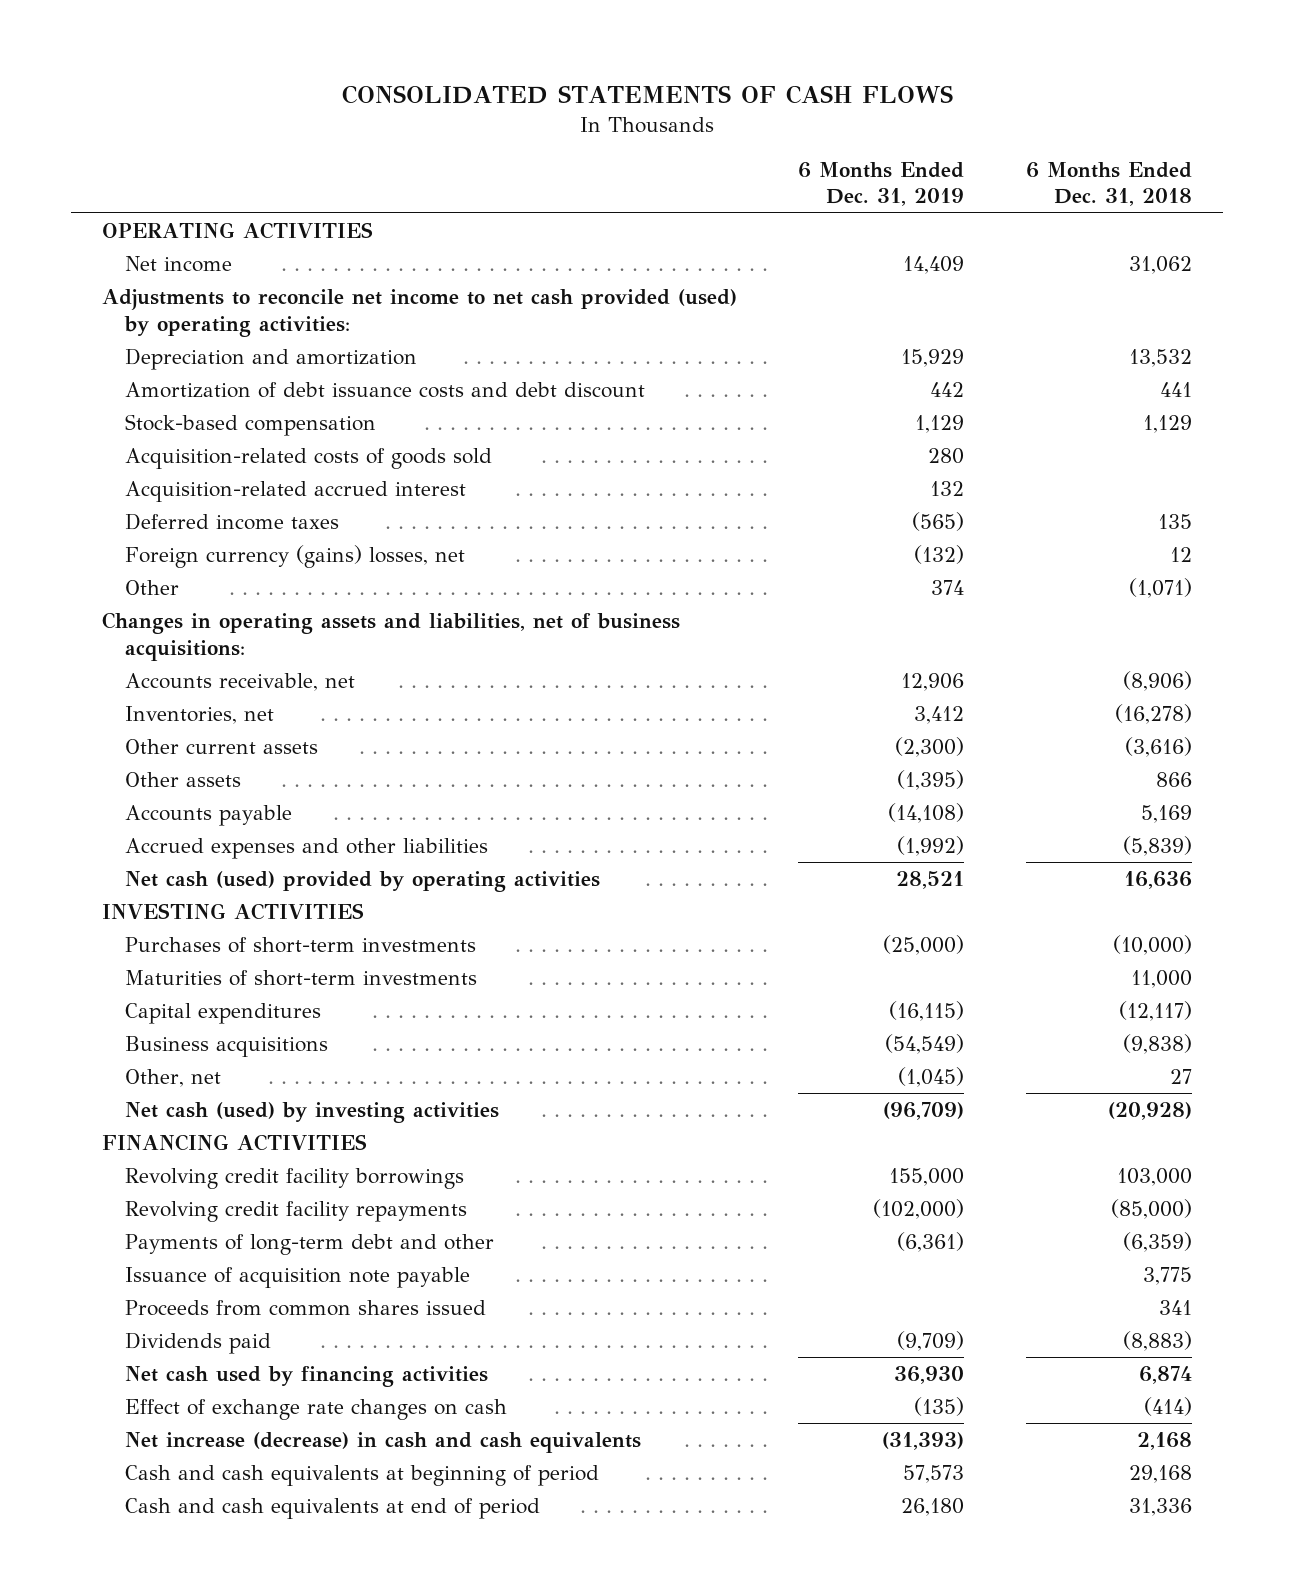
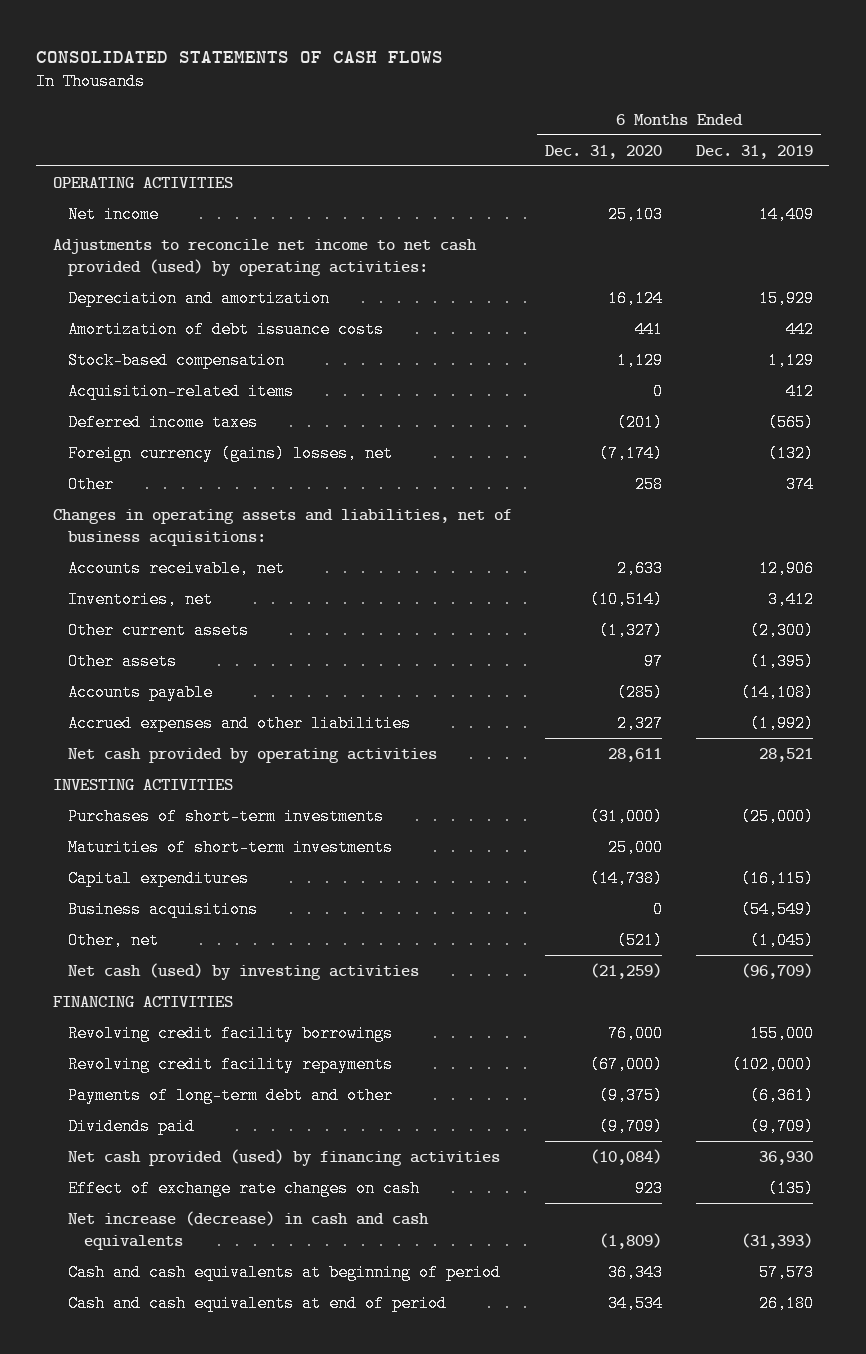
- | 6 Months Ended Dec. 31, 2019 | 6 Months Ended Dec. 31, 2018
+ | 6 Months Ended Dec. 31, 2020 | 6 Months Ended Dec. 31, 2019
- Amortization of debt issuance costs and debt discount | 442 | 441
+ Amortization of debt issuance costs | 441 | 442
- Acquisition-related costs of goods sold | 280 |
- Acquisition-related accrued interest | 132 |
+ Acquisition-related items | 0 | 412
- Net cash (used) provided by operating activities | 28,521 | 16,636
+ Net cash provided by operating activities | 28,611 | 28,521
- Issuance of acquisition note payable | | 3,775
- Proceeds from common shares issued | | 341
- Net cash used by financing activities | 36,930 | 6,874
+ Net cash provided (used) by financing activities | (10,084) | 36,930

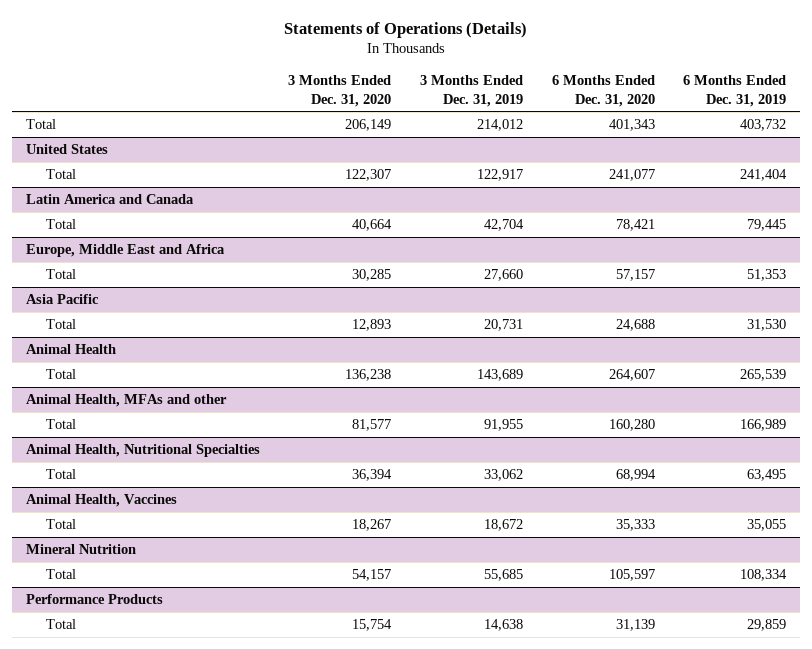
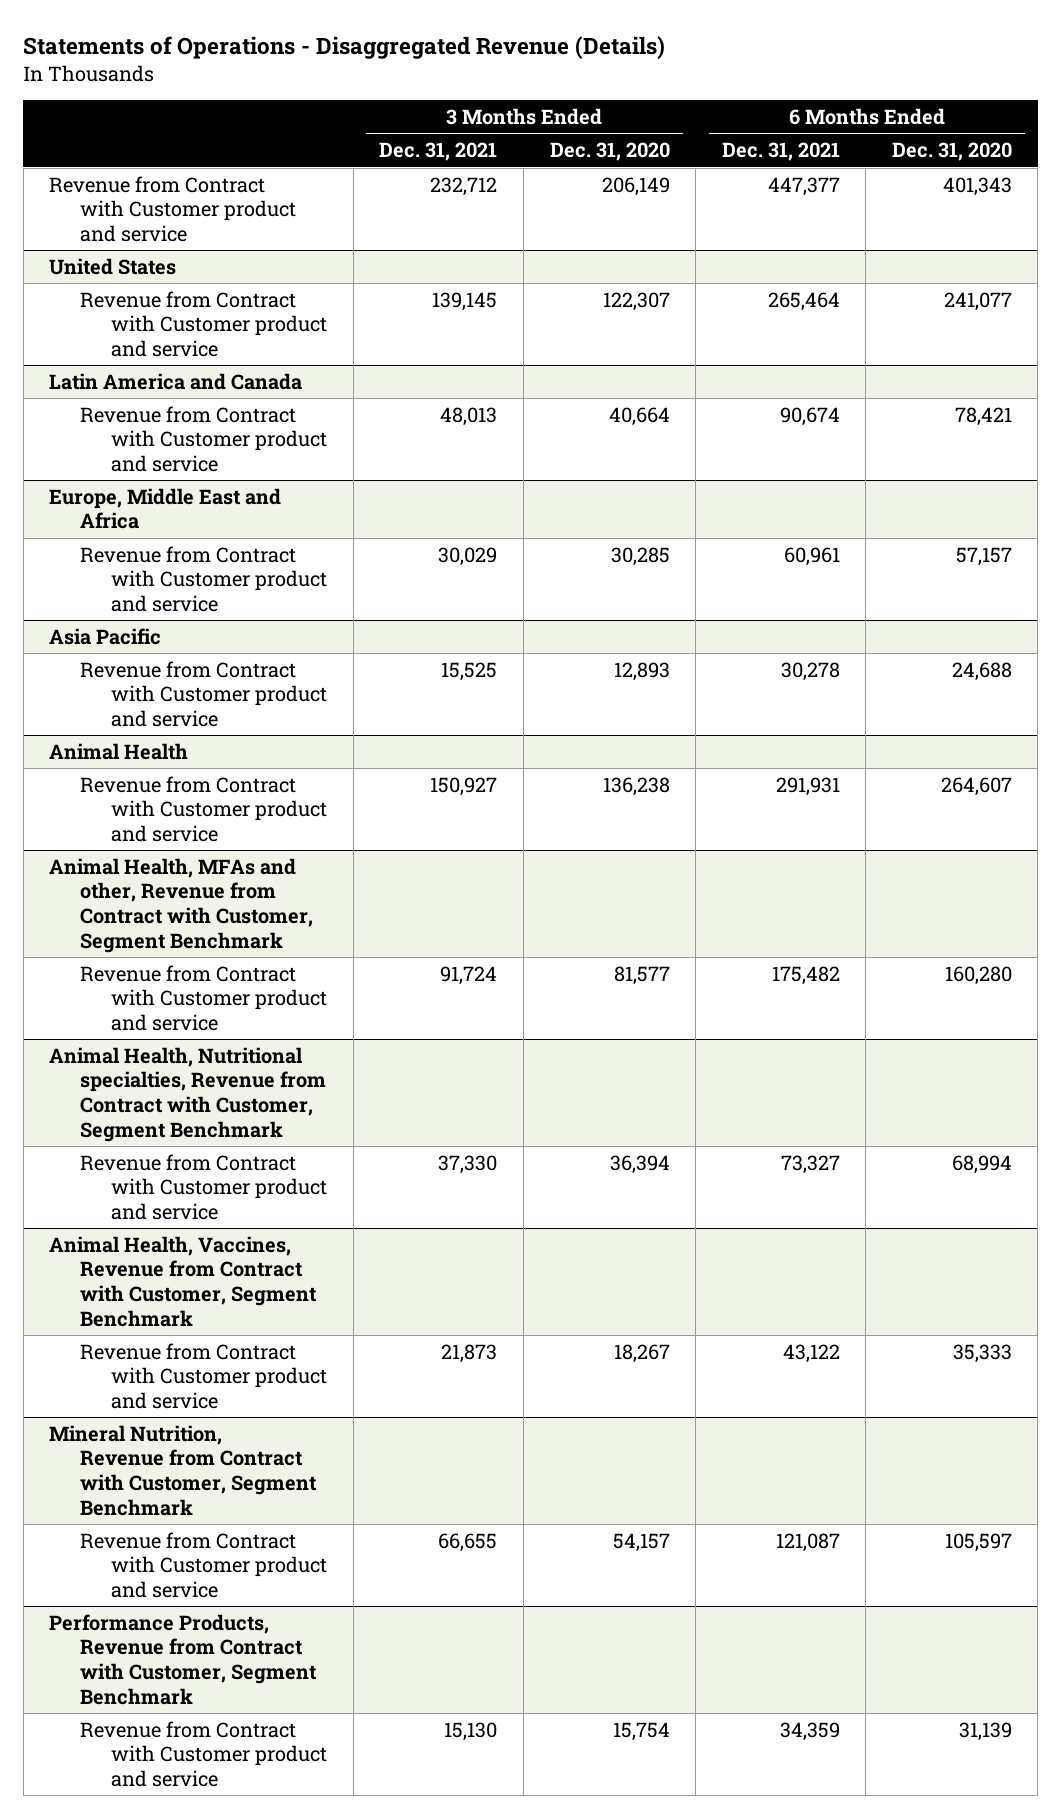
- Statements of Operations (Details)
+ Statements of Operations - Disaggregated Revenue (Details)
- | 3 Months Ended Dec. 31, 2020 | 3 Months Ended Dec. 31, 2019 | 6 Months Ended Dec. 31, 2020 | 6 Months Ended Dec. 31, 2019
+ | 3 Months Ended Dec. 31, 2021 | 3 Months Ended Dec. 31, 2020 | 6 Months Ended Dec. 31, 2021 | 6 Months Ended Dec. 31, 2020
- Total | 206,149 | 214,012 | 401,343 | 403,732
+ Revenue from Contract with Customer product and service | 232,712 | 206,149 | 447,377 | 401,343
@ United States
- Total | 122,307 | 122,917 | 241,077 | 241,404
+ Revenue from Contract with Customer product and service | 139,145 | 122,307 | 265,464 | 241,077
@ Latin America and Canada
- Total | 40,664 | 42,704 | 78,421 | 79,445
+ Revenue from Contract with Customer product and service | 48,013 | 40,664 | 90,674 | 78,421
@ Europe, Middle East and Africa
- Total | 30,285 | 27,660 | 57,157 | 51,353
+ Revenue from Contract with Customer product and service | 30,029 | 30,285 | 60,961 | 57,157
@ Asia Pacific
- Total | 12,893 | 20,731 | 24,688 | 31,530
+ Revenue from Contract with Customer product and service | 15,525 | 12,893 | 30,278 | 24,688
@ Animal Health
- Total | 136,238 | 143,689 | 264,607 | 265,539
- Animal Health, MFAs and other
- Total | 81,577 | 91,955 | 160,280 | 166,989
- Animal Health, Nutritional Specialties
- Total | 36,394 | 33,062 | 68,994 | 63,495
- Animal Health, Vaccines
- Total | 18,267 | 18,672 | 35,333 | 35,055
- Mineral Nutrition
- Total | 54,157 | 55,685 | 105,597 | 108,334
- Performance Products
- Total | 15,754 | 14,638 | 31,139 | 29,859
@ Animal Health
+ Revenue from Contract with Customer product and service | 150,927 | 136,238 | 291,931 | 264,607
+ Animal Health, MFAs and other, Revenue from Contract with Customer, Segment Benchmark
+ Revenue from Contract with Customer product and service | 91,724 | 81,577 | 175,482 | 160,280
+ Animal Health, Nutritional specialties, Revenue from Contract with Customer, Segment Benchmark
+ Revenue from Contract with Customer product and service | 37,330 | 36,394 | 73,327 | 68,994
+ Animal Health, Vaccines, Revenue from Contract with Customer, Segment Benchmark
+ Revenue from Contract with Customer product and service | 21,873 | 18,267 | 43,122 | 35,333
+ Mineral Nutrition, Revenue from Contract with Customer, Segment Benchmark
+ Revenue from Contract with Customer product and service | 66,655 | 54,157 | 121,087 | 105,597
+ Performance Products, Revenue from Contract with Customer, Segment Benchmark
+ Revenue from Contract with Customer product and service | 15,130 | 15,754 | 34,359 | 31,139

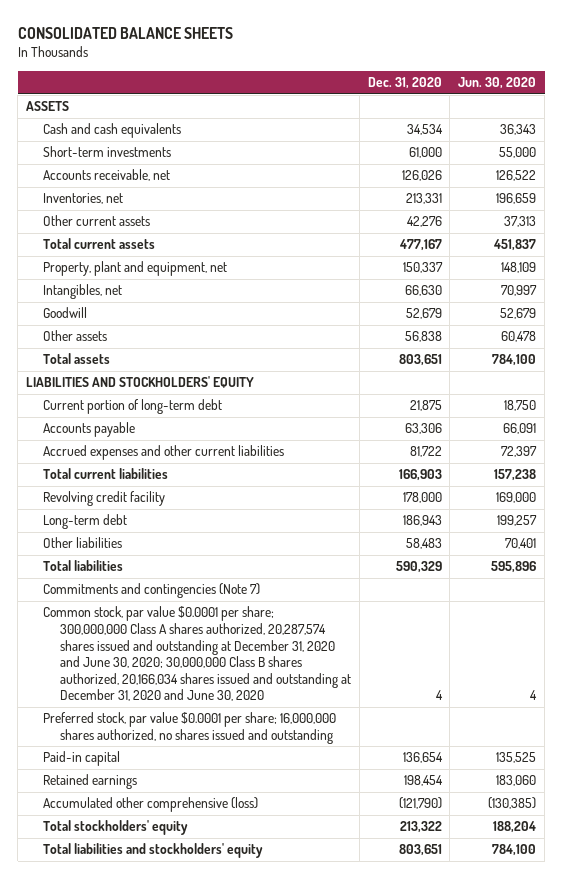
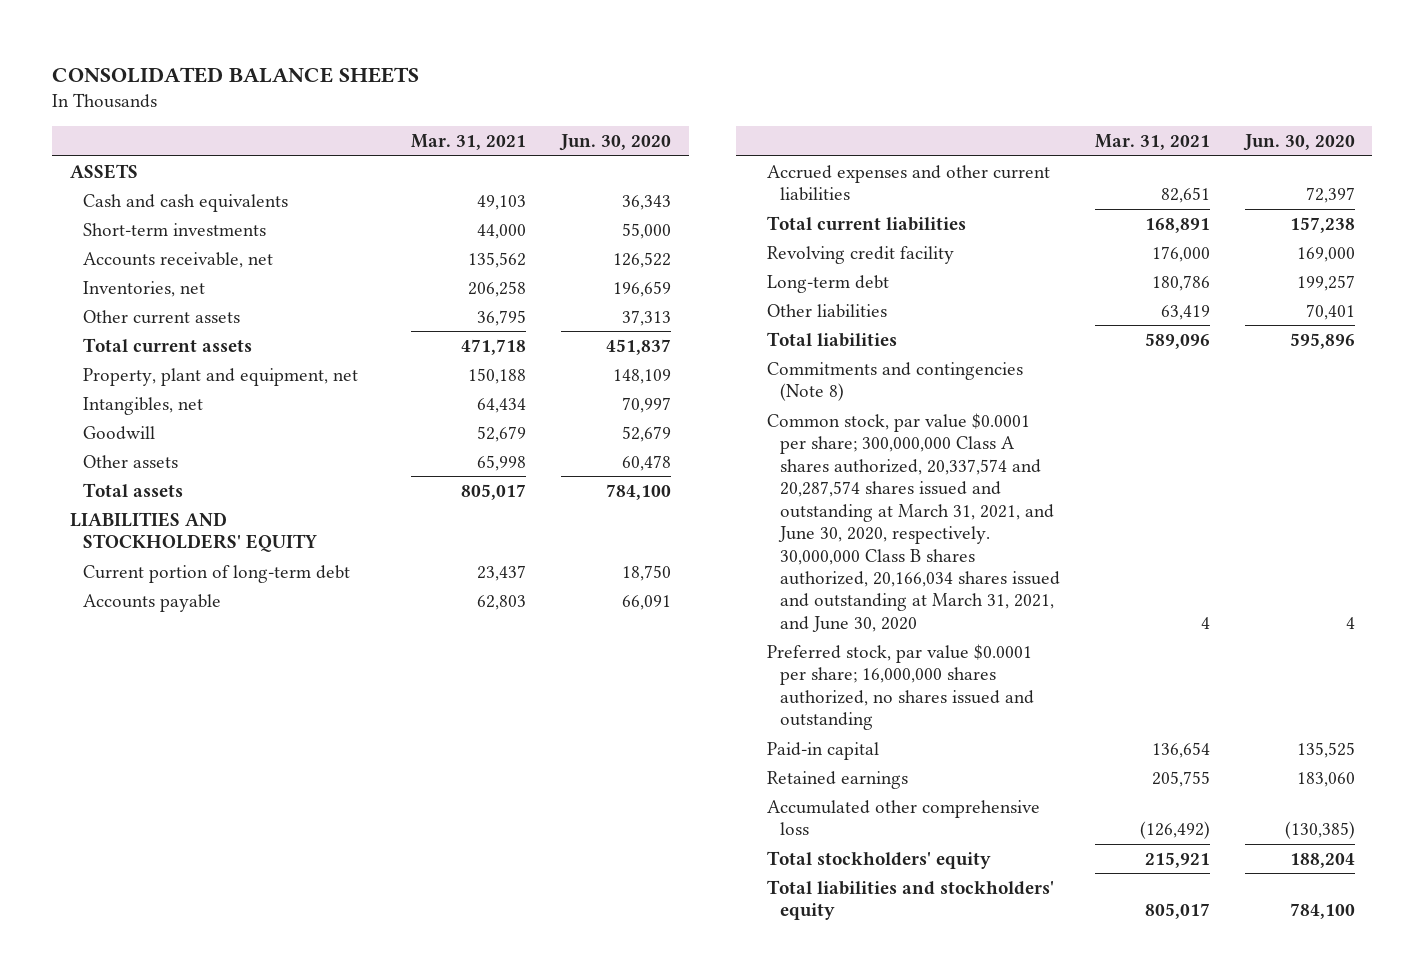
- | Dec. 31, 2020 | Jun. 30, 2020
+ | Mar. 31, 2021 | Jun. 30, 2020
- Commitments and contingencies (Note 7)
- Common stock, par value $0.0001 per share; 300,000,000 Class A shares authorized, 20,287,574 shares issued and outstanding at December 31, 2020 and June 30, 2020; 30,000,000 Class B shares authorized, 20,166,034 shares issued and outstanding at December 31, 2020 and June 30, 2020 | 4 | 4
+ Commitments and contingencies (Note 8)
+ Common stock, par value $0.0001 per share; 300,000,000 Class A shares authorized, 20,337,574 and 20,287,574 shares issued and outstanding at March 31, 2021, and June 30, 2020, respectively. 30,000,000 Class B shares authorized, 20,166,034 shares issued and outstanding at March 31, 2021, and June 30, 2020 | 4 | 4
- Accumulated other comprehensive (loss) | (121,790) | (130,385)
+ Accumulated other comprehensive loss | (126,492) | (130,385)

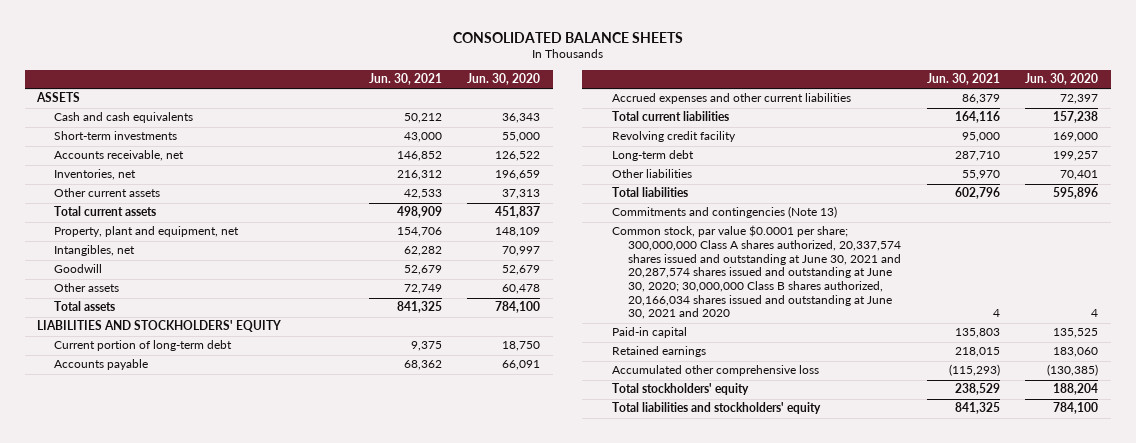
- | Mar. 31, 2021 | Jun. 30, 2020
+ | Jun. 30, 2021 | Jun. 30, 2020
- Commitments and contingencies (Note 8)
- Common stock, par value $0.0001 per share; 300,000,000 Class A shares authorized, 20,337,574 and 20,287,574 shares issued and outstanding at March 31, 2021, and June 30, 2020, respectively. 30,000,000 Class B shares authorized, 20,166,034 shares issued and outstanding at March 31, 2021, and June 30, 2020 | 4 | 4
- Preferred stock, par value $0.0001 per share; 16,000,000 shares authorized, no shares issued and outstanding
+ Commitments and contingencies (Note 13)
+ Common stock, par value $0.0001 per share; 300,000,000 Class A shares authorized, 20,337,574 shares issued and outstanding at June 30, 2021 and 20,287,574 shares issued and outstanding at June 30, 2020; 30,000,000 Class B shares authorized, 20,166,034 shares issued and outstanding at June 30, 2021 and 2020 | 4 | 4

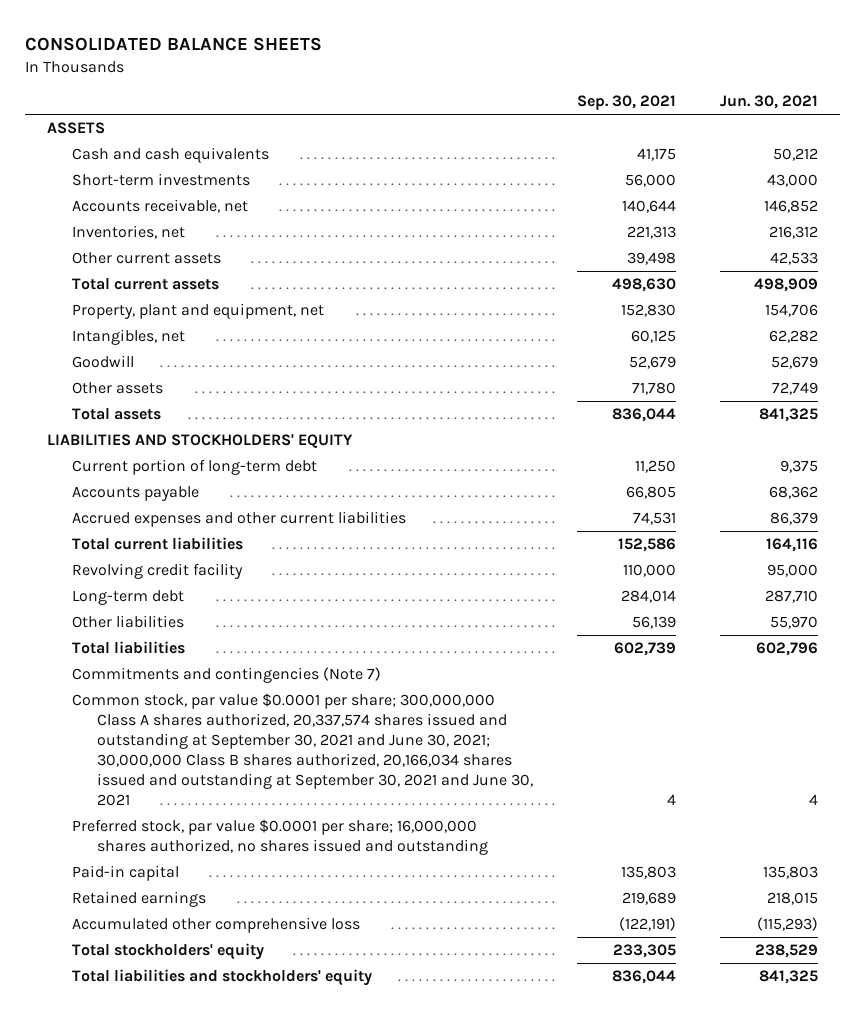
- | Jun. 30, 2021 | Jun. 30, 2020
+ | Sep. 30, 2021 | Jun. 30, 2021
- Commitments and contingencies (Note 13)
- Common stock, par value $0.0001 per share; 300,000,000 Class A shares authorized, 20,337,574 shares issued and outstanding at June 30, 2021 and 20,287,574 shares issued and outstanding at June 30, 2020; 30,000,000 Class B shares authorized, 20,166,034 shares issued and outstanding at June 30, 2021 and 2020 | 4 | 4
+ Commitments and contingencies (Note 7)
+ Common stock, par value $0.0001 per share; 300,000,000 Class A shares authorized, 20,337,574 shares issued and outstanding at September 30, 2021 and June 30, 2021; 30,000,000 Class B shares authorized, 20,166,034 shares issued and outstanding at September 30, 2021 and June 30, 2021 | 4 | 4
+ Preferred stock, par value $0.0001 per share; 16,000,000 shares authorized, no shares issued and outstanding

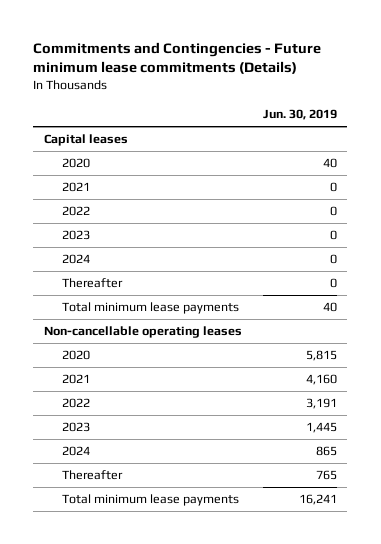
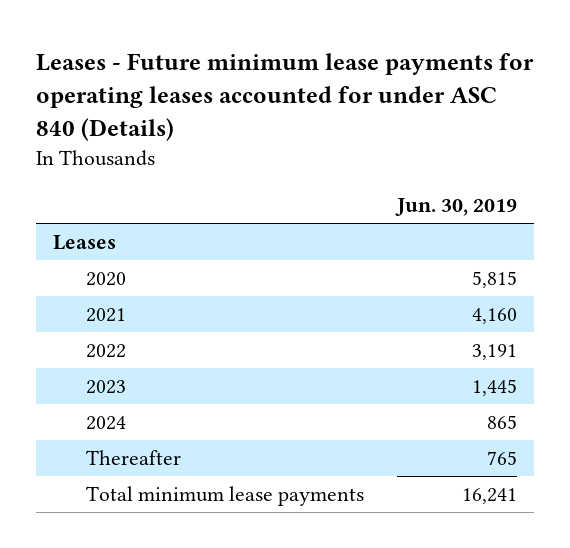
- Commitments and Contingencies - Future minimum lease commitments (Details)
+ Leases - Future minimum lease payments for operating leases accounted for under ASC 840 (Details)
- Capital leases
- 2020 | 40
- 2021 | 0
- 2022 | 0
- 2023 | 0
- 2024 | 0
- Thereafter | 0
- Total minimum lease payments | 40
- Non-cancellable operating leases
+ Leases

